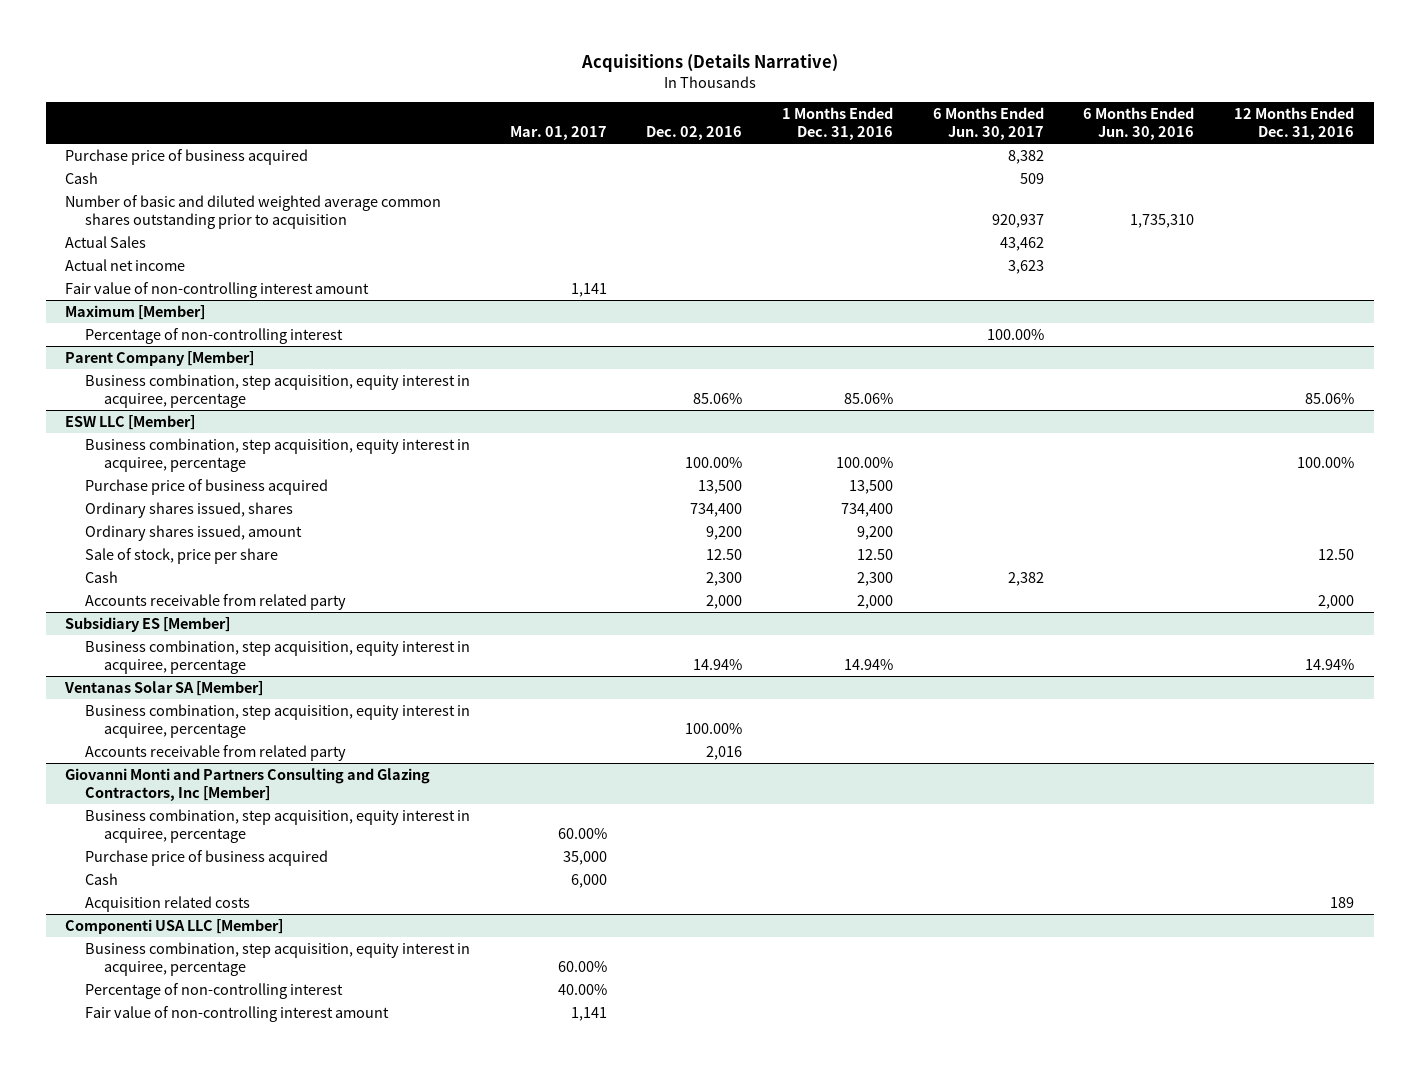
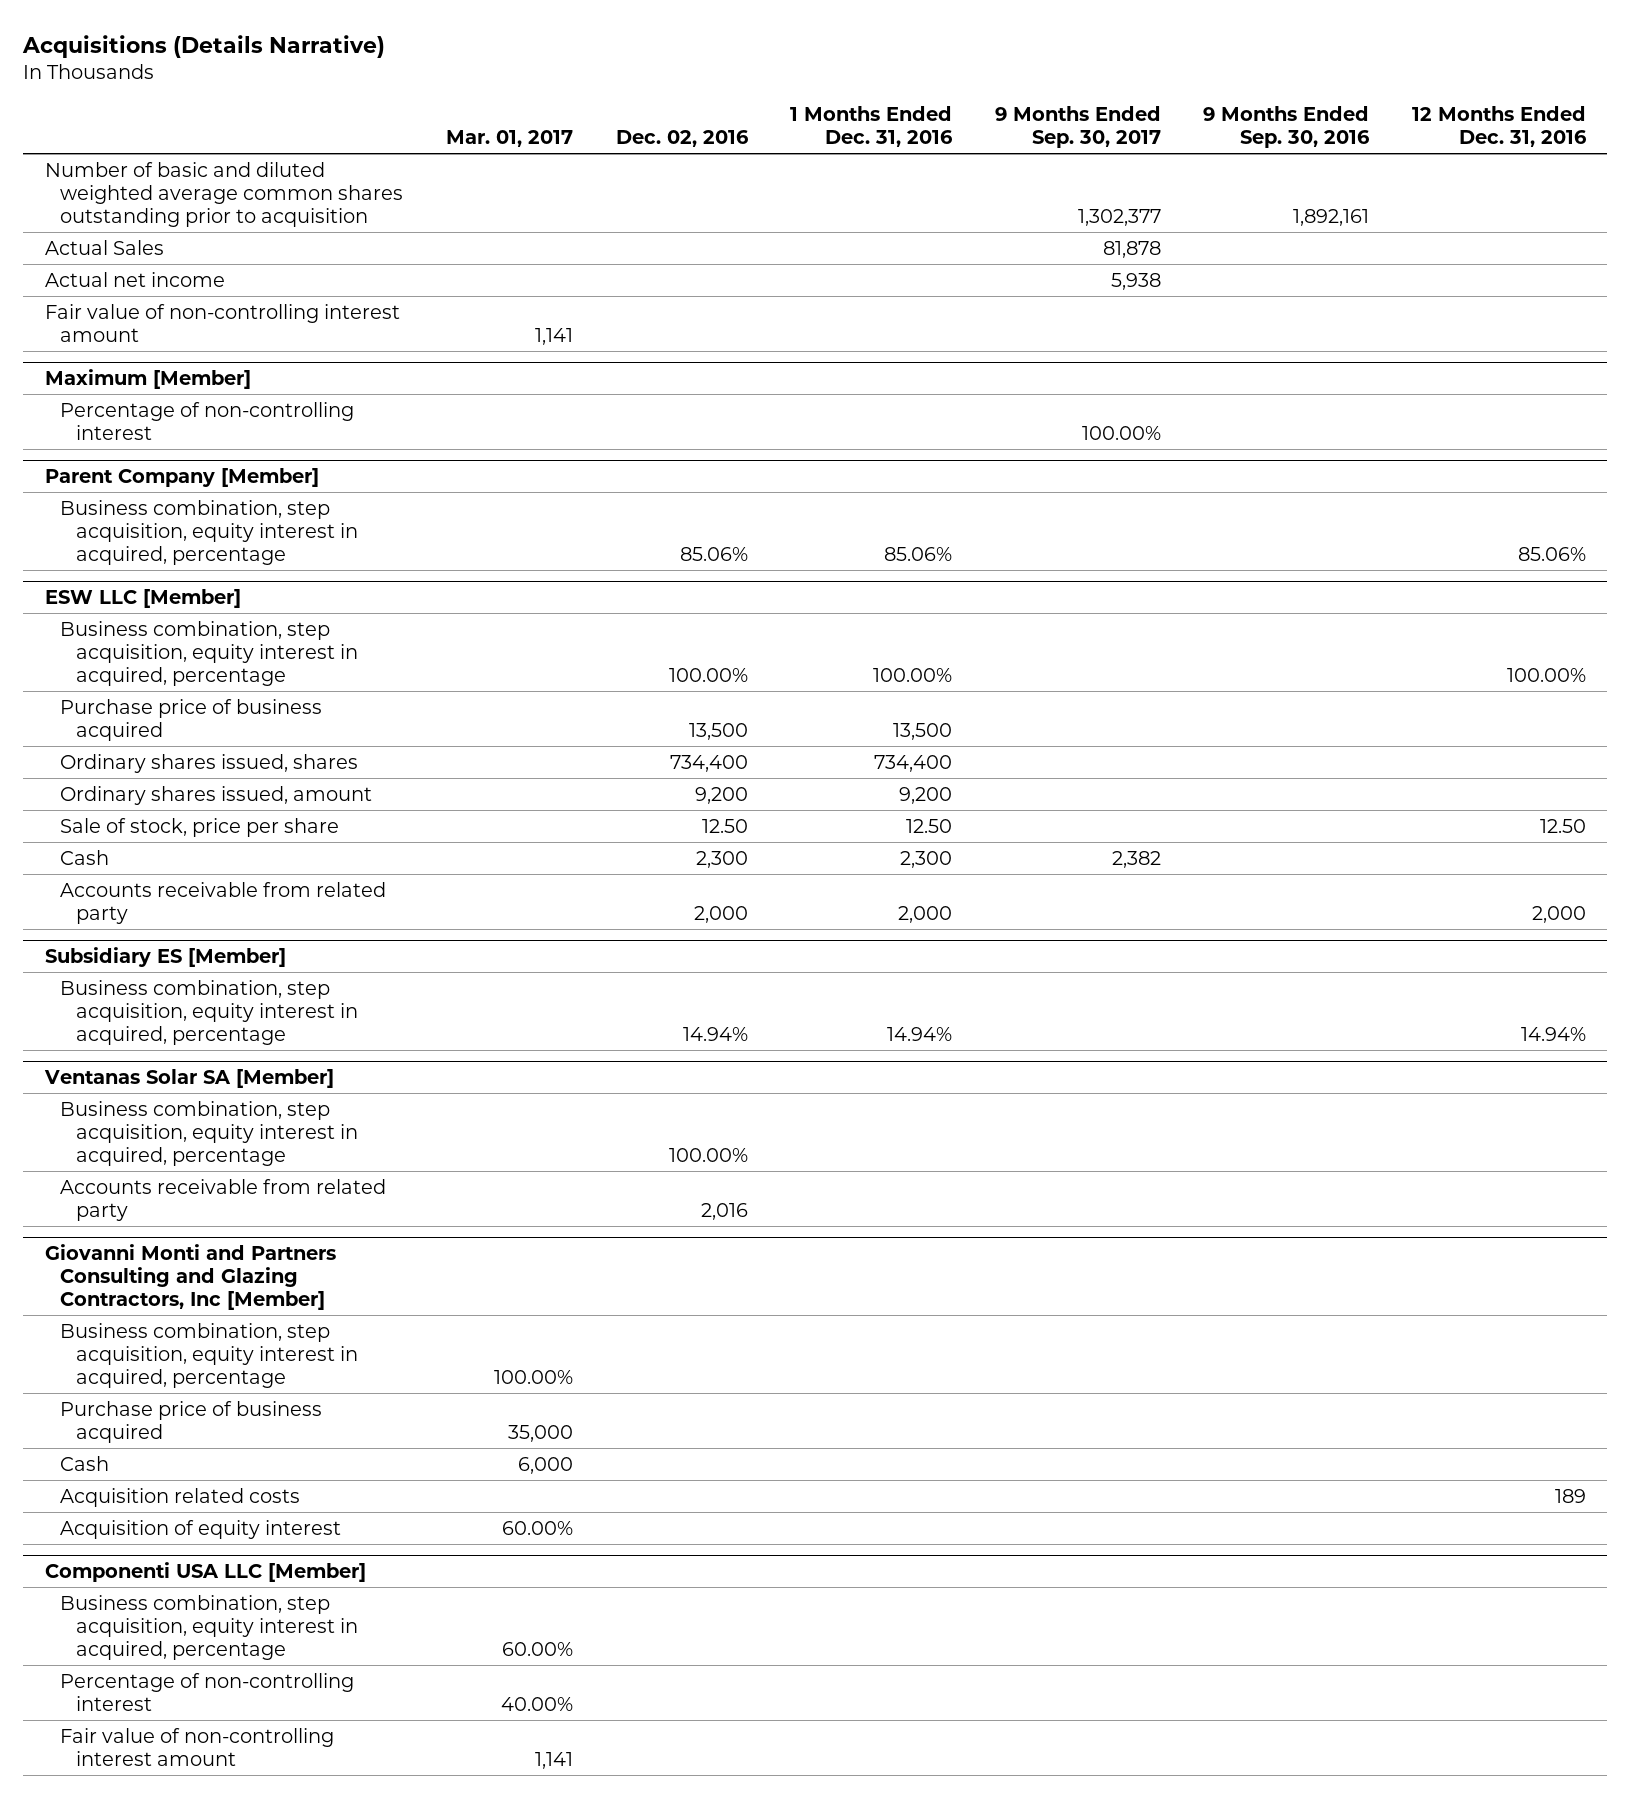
- | Mar. 01, 2017 | Dec. 02, 2016 | 1 Months Ended Dec. 31, 2016 | 6 Months Ended Jun. 30, 2017 | 6 Months Ended Jun. 30, 2016 | 12 Months Ended Dec. 31, 2016
+ | Mar. 01, 2017 | Dec. 02, 2016 | 1 Months Ended Dec. 31, 2016 | 9 Months Ended Sep. 30, 2017 | 9 Months Ended Sep. 30, 2016 | 12 Months Ended Dec. 31, 2016
- Purchase price of business acquired | | | | 8,382 | |
- Cash | | | | 509 | |
@ Parent Company [Member]
- Business combination, step acquisition, equity interest in acquiree, percentage | | 85.06% | 85.06% | | | 85.06%
+ Business combination, step acquisition, equity interest in acquired, percentage | | 85.06% | 85.06% | | | 85.06%
@ ESW LLC [Member]
- Business combination, step acquisition, equity interest in acquiree, percentage | | 100.00% | 100.00% | | | 100.00%
+ Business combination, step acquisition, equity interest in acquired, percentage | | 100.00% | 100.00% | | | 100.00%
@ Subsidiary ES [Member]
- Business combination, step acquisition, equity interest in acquiree, percentage | | 14.94% | 14.94% | | | 14.94%
+ Business combination, step acquisition, equity interest in acquired, percentage | | 14.94% | 14.94% | | | 14.94%
@ Ventanas Solar SA [Member]
- Business combination, step acquisition, equity interest in acquiree, percentage | | 100.00% | | | |
+ Business combination, step acquisition, equity interest in acquired, percentage | | 100.00% | | | |
@ Giovanni Monti and Partners Consulting and Glazing Contractors, Inc [Member]
- Business combination, step acquisition, equity interest in acquiree, percentage | 60.00% | | | | |
+ Business combination, step acquisition, equity interest in acquired, percentage | 100.00% | | | | |
+ Acquisition of equity interest | 60.00% | | | | |
@ Componenti USA LLC [Member]
- Business combination, step acquisition, equity interest in acquiree, percentage | 60.00% | | | | |
+ Business combination, step acquisition, equity interest in acquired, percentage | 60.00% | | | | |

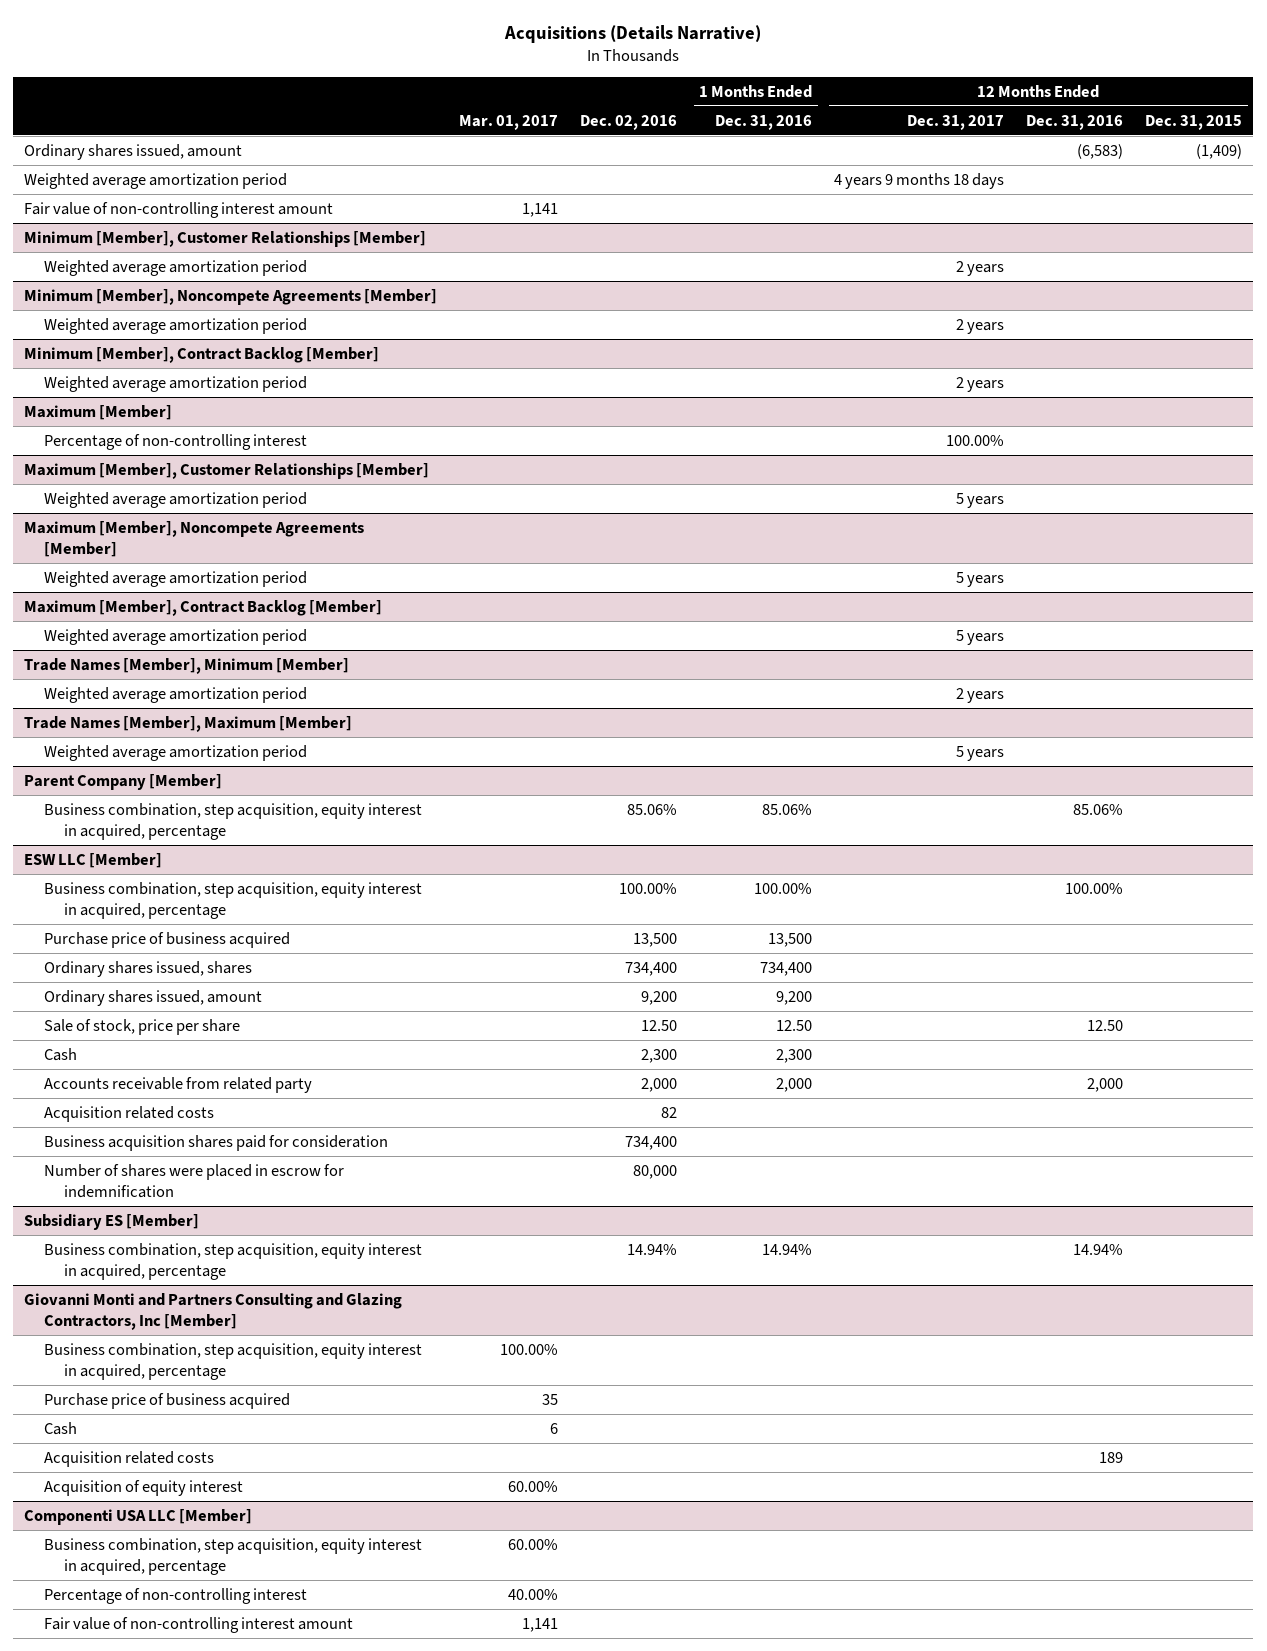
- | Mar. 01, 2017 | Dec. 02, 2016 | 1 Months Ended Dec. 31, 2016 | 9 Months Ended Sep. 30, 2017 | 9 Months Ended Sep. 30, 2016 | 12 Months Ended Dec. 31, 2016
+ | Mar. 01, 2017 | Dec. 02, 2016 | 1 Months Ended Dec. 31, 2016 | 12 Months Ended Dec. 31, 2017 | 12 Months Ended Dec. 31, 2016 | 12 Months Ended Dec. 31, 2015
- Number of basic and diluted weighted average common shares outstanding prior to acquisition | | | | 1,302,377 | 1,892,161 |
- Actual Sales | | | | 81,878 | |
- Actual net income | | | | 5,938 | |
+ Ordinary shares issued, amount | | | | | (6,583) | (1,409)
+ Weighted average amortization period | | | | 4 years 9 months 18 days | |
+ Minimum [Member], Customer Relationships [Member]
+ Weighted average amortization period | | | | 2 years | |
+ Minimum [Member], Noncompete Agreements [Member]
+ Weighted average amortization period | | | | 2 years | |
+ Minimum [Member], Contract Backlog [Member]
+ Weighted average amortization period | | | | 2 years | |
+ Maximum [Member], Customer Relationships [Member]
+ Weighted average amortization period | | | | 5 years | |
+ Maximum [Member], Noncompete Agreements [Member]
+ Weighted average amortization period | | | | 5 years | |
+ Maximum [Member], Contract Backlog [Member]
+ Weighted average amortization period | | | | 5 years | |
+ Trade Names [Member], Minimum [Member]
+ Weighted average amortization period | | | | 2 years | |
+ Trade Names [Member], Maximum [Member]
+ Weighted average amortization period | | | | 5 years | |
@ ESW LLC [Member]
+ Acquisition related costs | | 82 | | | |
+ Business acquisition shares paid for consideration | | 734,400 | | | |
+ Number of shares were placed in escrow for indemnification | | 80,000 | | | |
- Ventanas Solar SA [Member]
- Business combination, step acquisition, equity interest in acquired, percentage | | 100.00% | | | |
- Accounts receivable from related party | | 2,016 | | | |
@ Giovanni Monti and Partners Consulting and Glazing Contractors, Inc [Member]
- Purchase price of business acquired | 35,000 | | | | |
- Cash | 6,000 | | | | |
+ Purchase price of business acquired | 35 | | | | |
+ Cash | 6 | | | | |

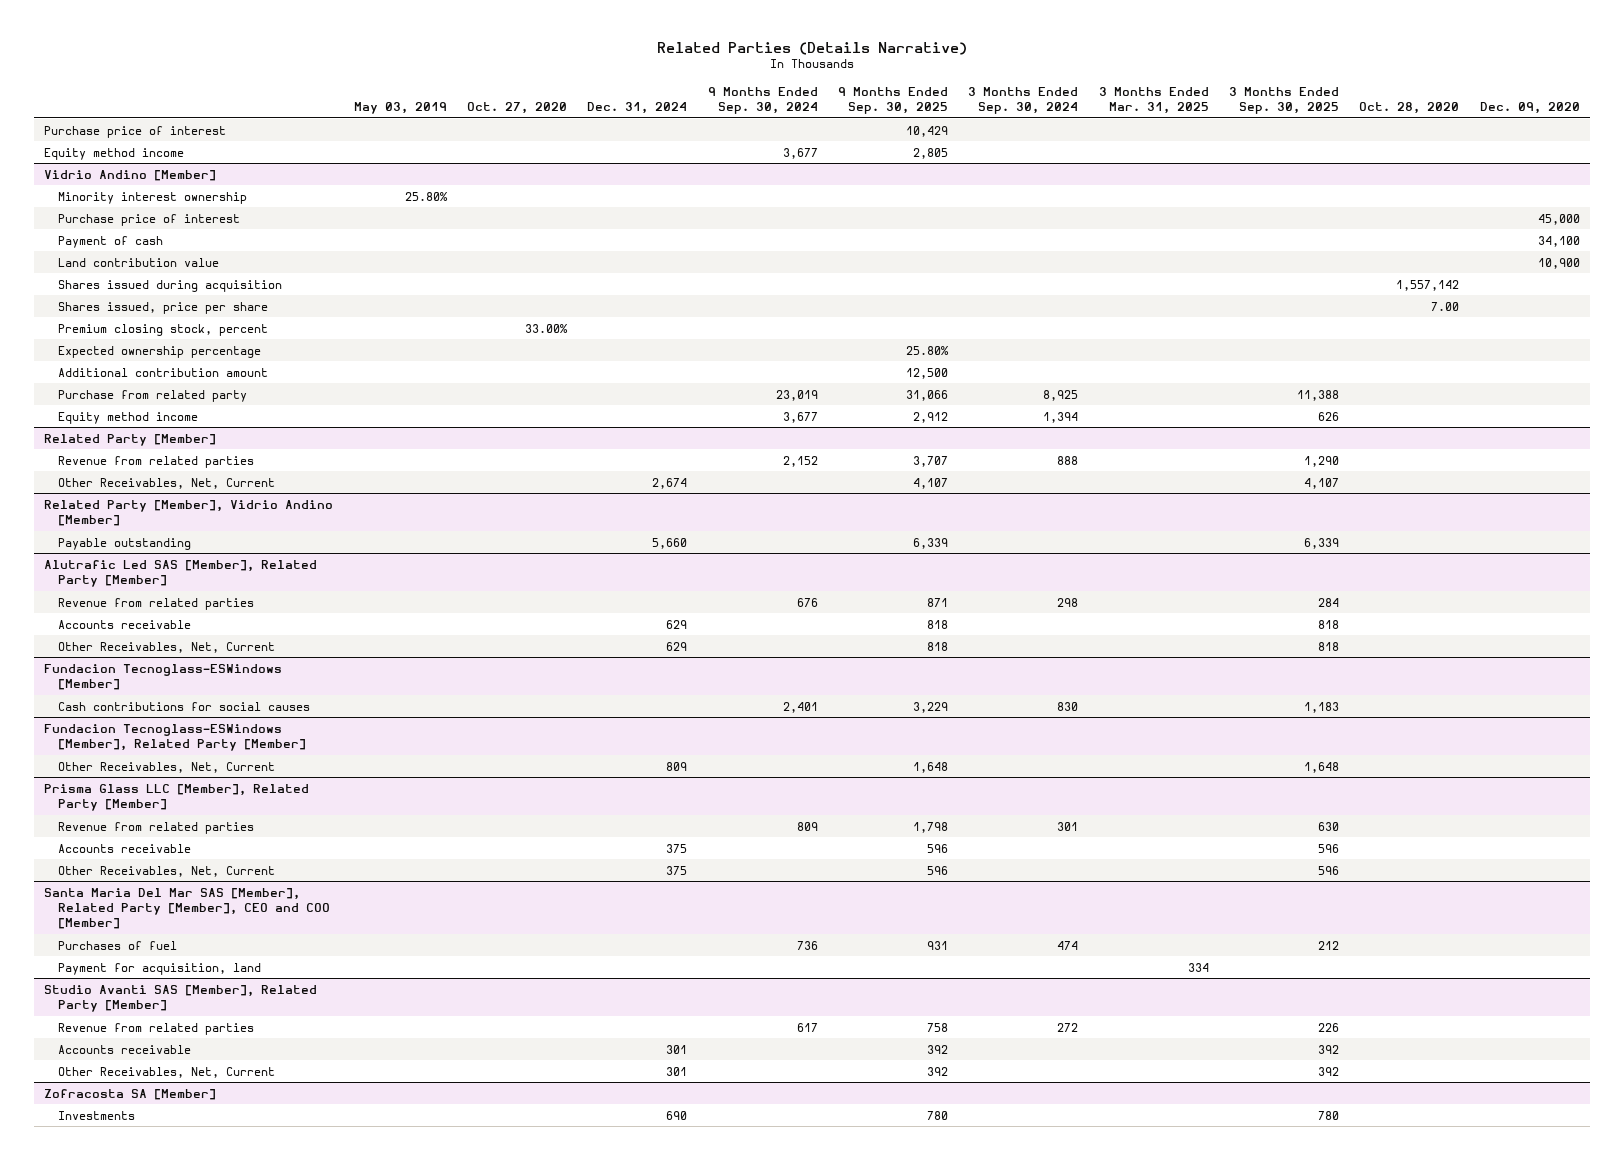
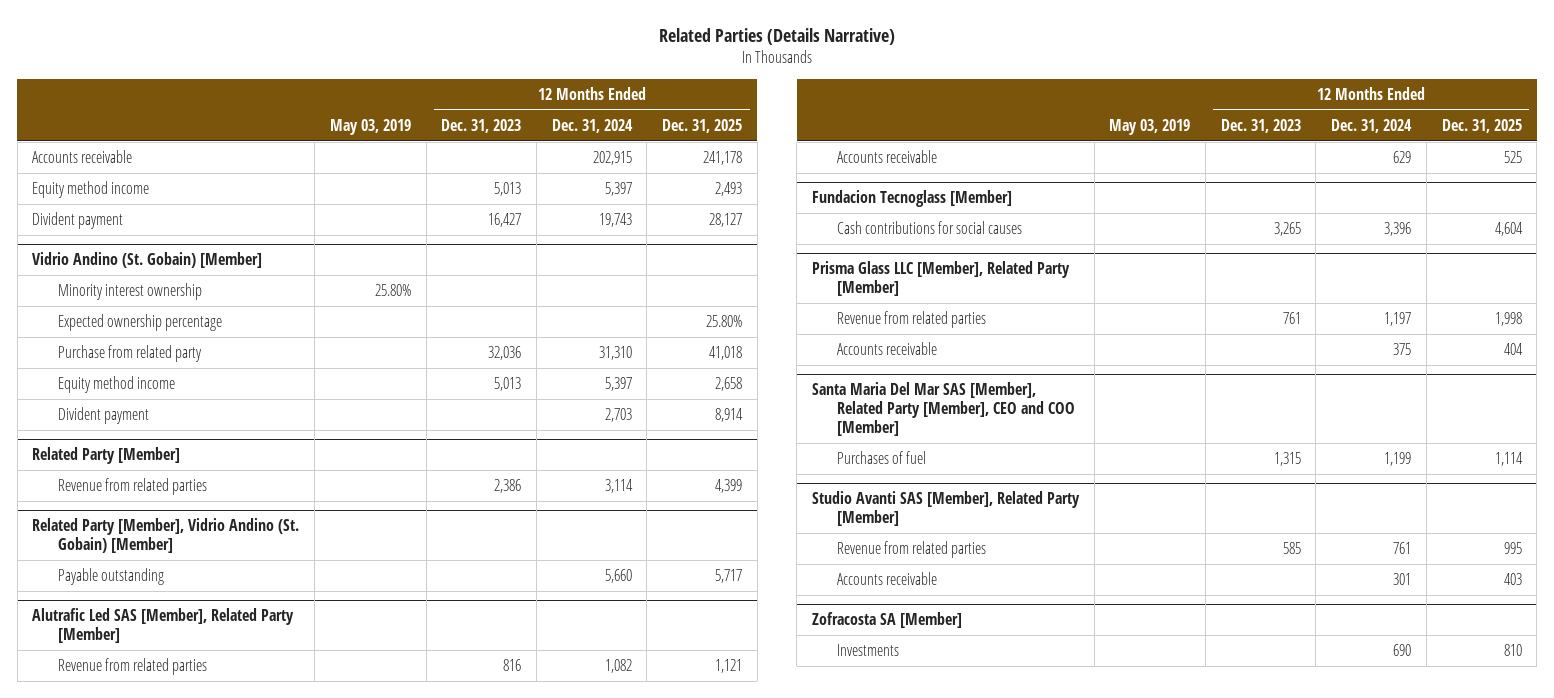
- | May 03, 2019 | Oct. 27, 2020 | Dec. 31, 2024 | 9 Months Ended Sep. 30, 2024 | 9 Months Ended Sep. 30, 2025 | 3 Months Ended Sep. 30, 2024 | 3 Months Ended Mar. 31, 2025 | 3 Months Ended Sep. 30, 2025 | Oct. 28, 2020 | Dec. 09, 2020
+ | May 03, 2019 | 12 Months Ended Dec. 31, 2023 | 12 Months Ended Dec. 31, 2024 | 12 Months Ended Dec. 31, 2025
- Purchase price of interest | | | | | 10,429 | | | | |
+ Accounts receivable | | | 202,915 | 241,178
- Vidrio Andino [Member]
+ Divident payment | | 16,427 | 19,743 | 28,127
+ Vidrio Andino (St. Gobain) [Member]
- Purchase price of interest | | | | | | | | | | 45,000
- Payment of cash | | | | | | | | | | 34,100
- Land contribution value | | | | | | | | | | 10,900
- Shares issued during acquisition | | | | | | | | | 1,557,142 |
- Shares issued, price per share | | | | | | | | | 7.00 |
- Premium closing stock, percent | | 33.00% | | | | | | | |
- Additional contribution amount | | | | | 12,500 | | | | |
+ Divident payment | | | 2,703 | 8,914
@ Related Party [Member]
- Other Receivables, Net, Current | | | 2,674 | | 4,107 | | | 4,107 | |
- Related Party [Member], Vidrio Andino [Member]
+ Related Party [Member], Vidrio Andino (St. Gobain) [Member]
@ Alutrafic Led SAS [Member], Related Party [Member]
- Other Receivables, Net, Current | | | 629 | | 818 | | | 818 | |
- Fundacion Tecnoglass-ESWindows [Member]
+ Fundacion Tecnoglass [Member]
- Fundacion Tecnoglass-ESWindows [Member], Related Party [Member]
- Other Receivables, Net, Current | | | 809 | | 1,648 | | | 1,648 | |
@ Prisma Glass LLC [Member], Related Party [Member]
- Other Receivables, Net, Current | | | 375 | | 596 | | | 596 | |
@ Santa Maria Del Mar SAS [Member], Related Party [Member], CEO and COO [Member]
- Payment for acquisition, land | | | | | | | 334 | | |
@ Studio Avanti SAS [Member], Related Party [Member]
- Other Receivables, Net, Current | | | 301 | | 392 | | | 392 | |

